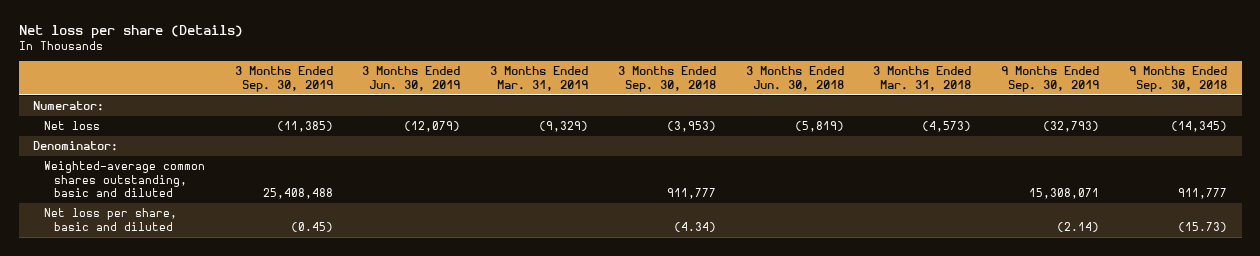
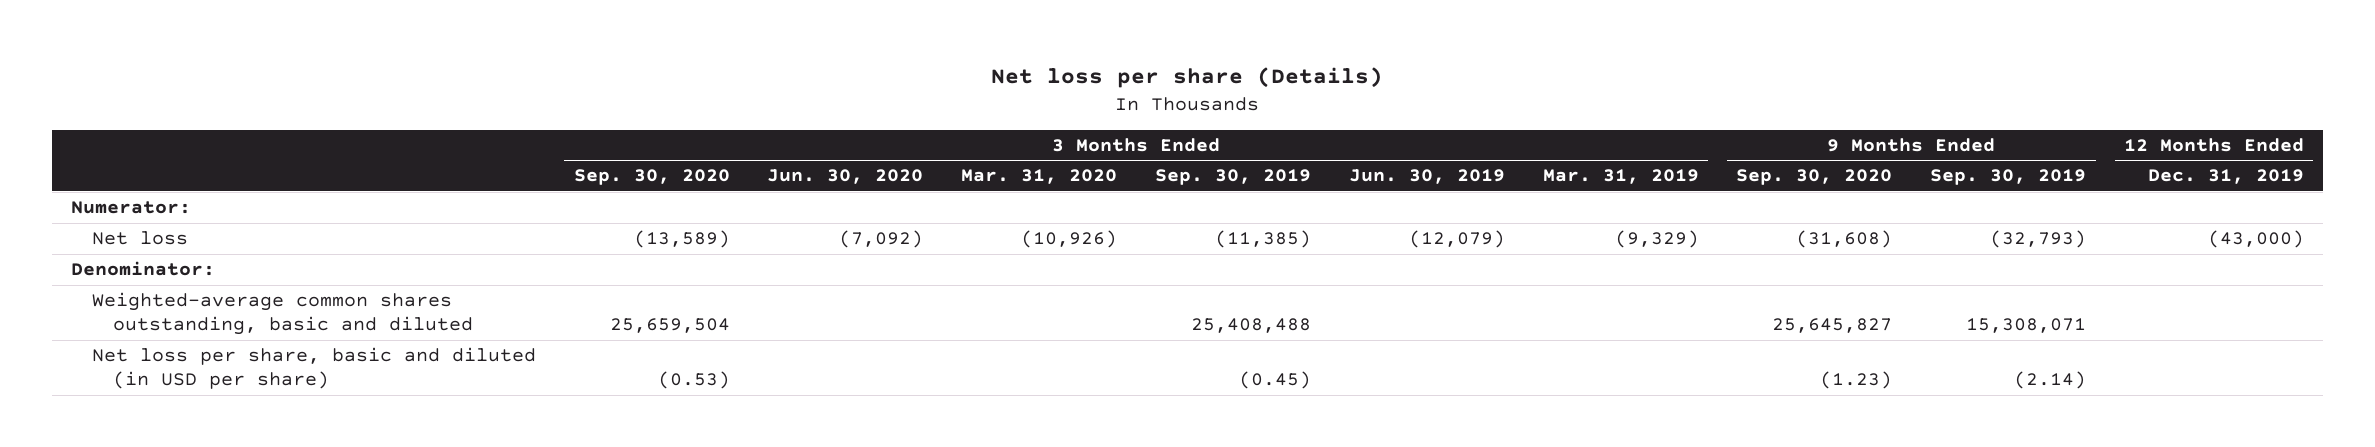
- | 3 Months Ended Sep. 30, 2019 | 3 Months Ended Jun. 30, 2019 | 3 Months Ended Mar. 31, 2019 | 3 Months Ended Sep. 30, 2018 | 3 Months Ended Jun. 30, 2018 | 3 Months Ended Mar. 31, 2018 | 9 Months Ended Sep. 30, 2019 | 9 Months Ended Sep. 30, 2018
+ | 3 Months Ended Sep. 30, 2020 | 3 Months Ended Jun. 30, 2020 | 3 Months Ended Mar. 31, 2020 | 3 Months Ended Sep. 30, 2019 | 3 Months Ended Jun. 30, 2019 | 3 Months Ended Mar. 31, 2019 | 9 Months Ended Sep. 30, 2020 | 9 Months Ended Sep. 30, 2019 | 12 Months Ended Dec. 31, 2019
- Net loss per share, basic and diluted | (0.45) | | | (4.34) | | | (2.14) | (15.73)
+ Net loss per share, basic and diluted (in USD per share) | (0.53) | | | (0.45) | | | (1.23) | (2.14) |

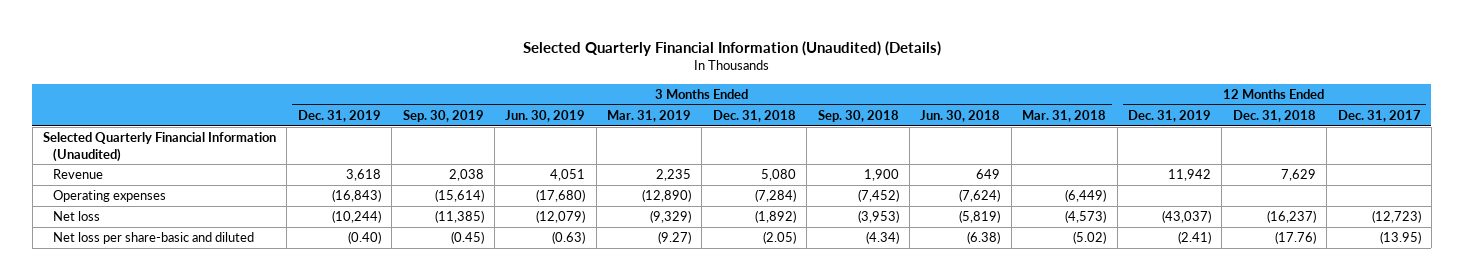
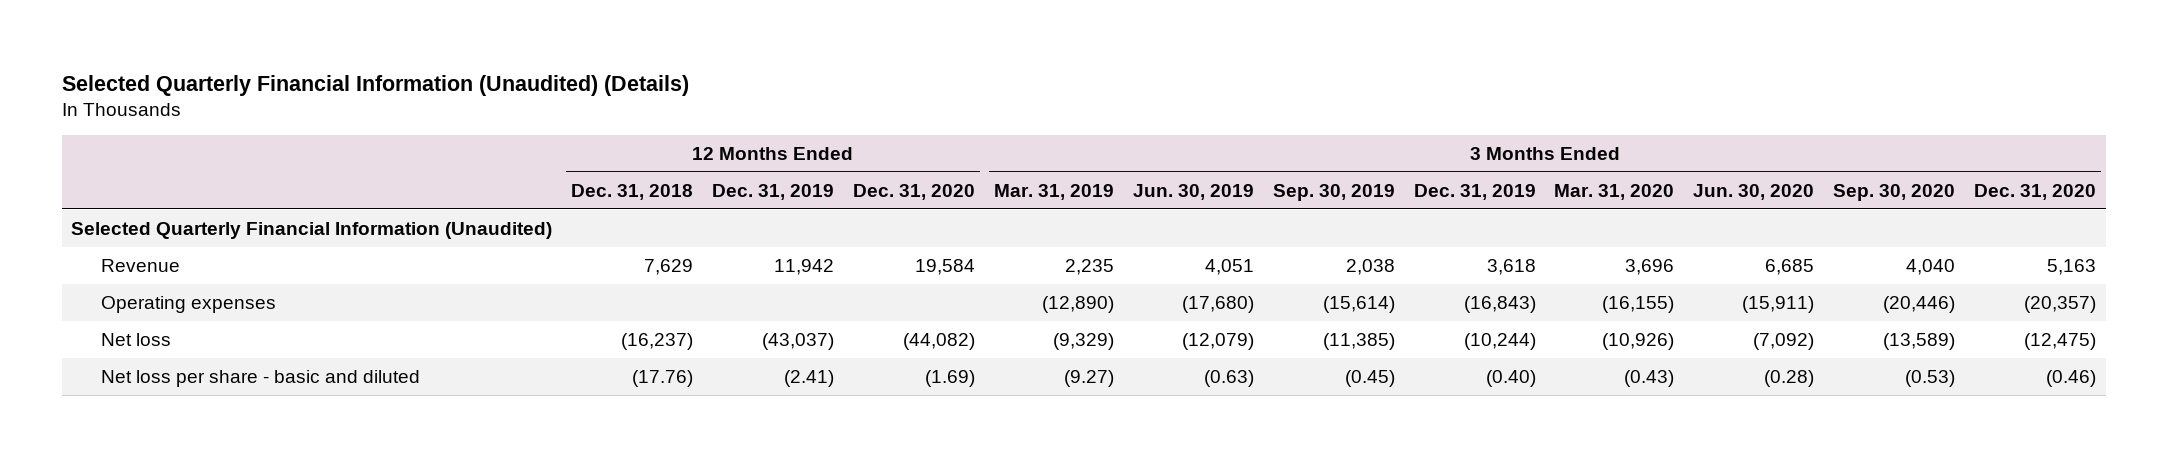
- | 3 Months Ended Dec. 31, 2019 | 3 Months Ended Sep. 30, 2019 | 3 Months Ended Jun. 30, 2019 | 3 Months Ended Mar. 31, 2019 | 3 Months Ended Dec. 31, 2018 | 3 Months Ended Sep. 30, 2018 | 3 Months Ended Jun. 30, 2018 | 3 Months Ended Mar. 31, 2018 | 12 Months Ended Dec. 31, 2019 | 12 Months Ended Dec. 31, 2018 | 12 Months Ended Dec. 31, 2017
+ | 12 Months Ended Dec. 31, 2018 | 12 Months Ended Dec. 31, 2019 | 12 Months Ended Dec. 31, 2020 | 3 Months Ended Mar. 31, 2019 | 3 Months Ended Jun. 30, 2019 | 3 Months Ended Sep. 30, 2019 | 3 Months Ended Dec. 31, 2019 | 3 Months Ended Mar. 31, 2020 | 3 Months Ended Jun. 30, 2020 | 3 Months Ended Sep. 30, 2020 | 3 Months Ended Dec. 31, 2020
- Net loss per share-basic and diluted | (0.40) | (0.45) | (0.63) | (9.27) | (2.05) | (4.34) | (6.38) | (5.02) | (2.41) | (17.76) | (13.95)
+ Net loss per share - basic and diluted | (17.76) | (2.41) | (1.69) | (9.27) | (0.63) | (0.45) | (0.40) | (0.43) | (0.28) | (0.53) | (0.46)

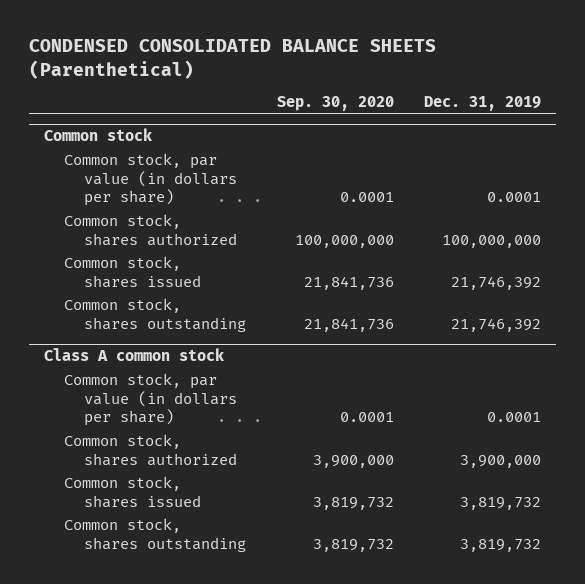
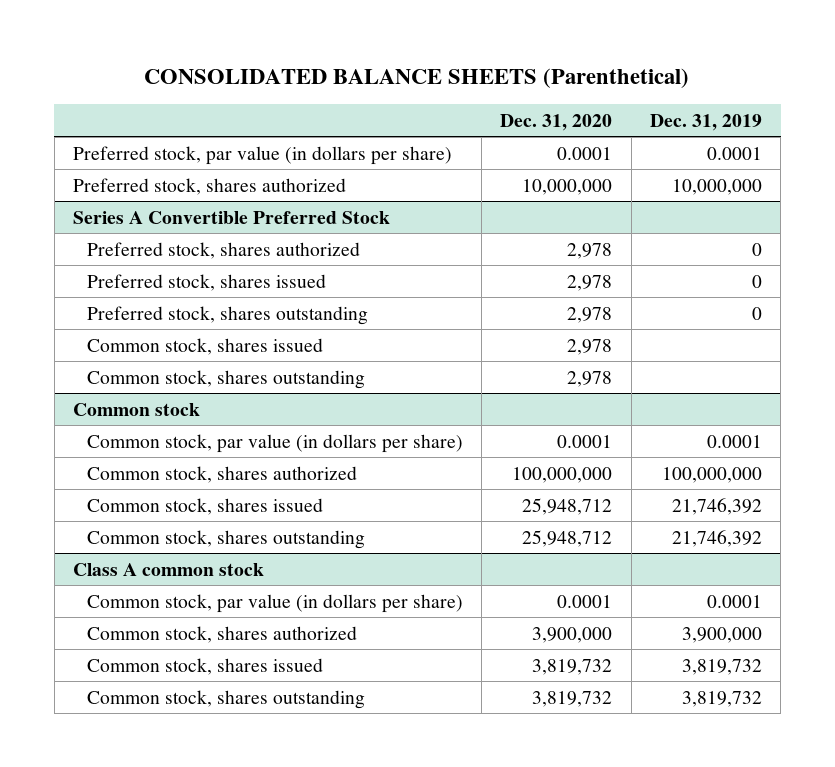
- CONDENSED CONSOLIDATED BALANCE SHEETS (Parenthetical)
+ CONSOLIDATED BALANCE SHEETS (Parenthetical)
- | Sep. 30, 2020 | Dec. 31, 2019
+ | Dec. 31, 2020 | Dec. 31, 2019
+ Preferred stock, par value (in dollars per share) | 0.0001 | 0.0001
+ Preferred stock, shares authorized | 10,000,000 | 10,000,000
+ Series A Convertible Preferred Stock
+ Preferred stock, shares authorized | 2,978 | 0
+ Preferred stock, shares issued | 2,978 | 0
+ Preferred stock, shares outstanding | 2,978 | 0
+ Common stock, shares issued | 2,978 |
+ Common stock, shares outstanding | 2,978 |

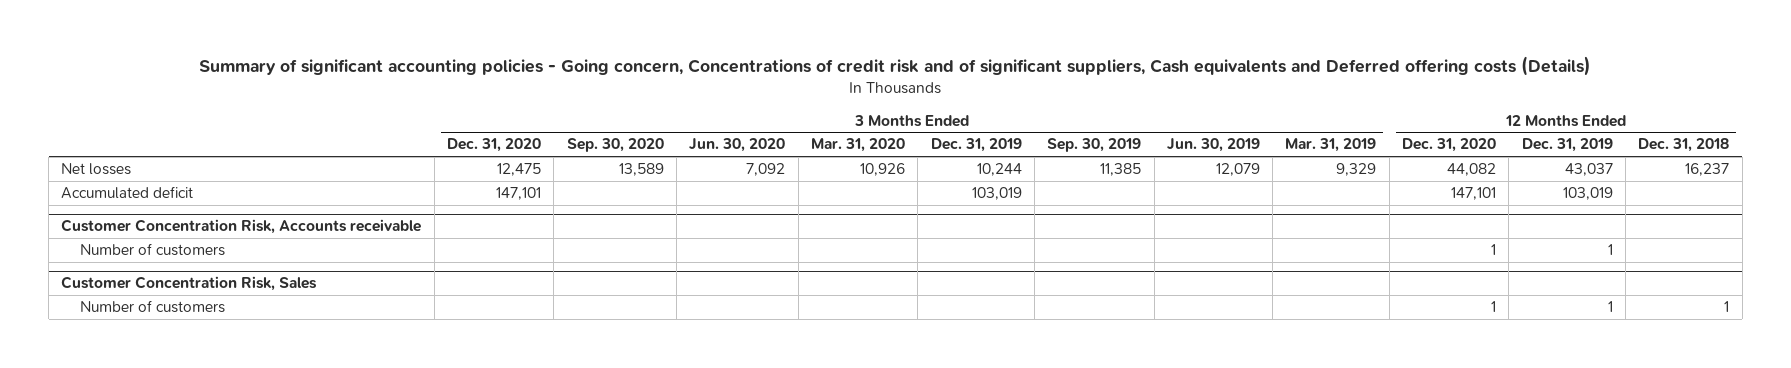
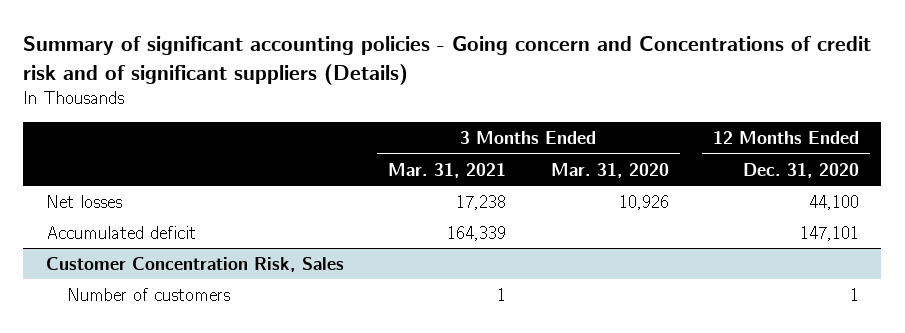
- Summary of significant accounting policies - Going concern, Concentrations of credit risk and of significant suppliers, Cash equivalents and Deferred offering costs (Details)
+ Summary of significant accounting policies - Going concern and Concentrations of credit risk and of significant suppliers (Details)
- | 3 Months Ended Dec. 31, 2020 | 3 Months Ended Sep. 30, 2020 | 3 Months Ended Jun. 30, 2020 | 3 Months Ended Mar. 31, 2020 | 3 Months Ended Dec. 31, 2019 | 3 Months Ended Sep. 30, 2019 | 3 Months Ended Jun. 30, 2019 | 3 Months Ended Mar. 31, 2019 | 12 Months Ended Dec. 31, 2020 | 12 Months Ended Dec. 31, 2019 | 12 Months Ended Dec. 31, 2018
+ | 3 Months Ended Mar. 31, 2021 | 3 Months Ended Mar. 31, 2020 | 12 Months Ended Dec. 31, 2020
- Net losses | 12,475 | 13,589 | 7,092 | 10,926 | 10,244 | 11,385 | 12,079 | 9,329 | 44,082 | 43,037 | 16,237
+ Net losses | 17,238 | 10,926 | 44,100
- Customer Concentration Risk, Accounts receivable
- Number of customers | | | | | | | | | 1 | 1 |

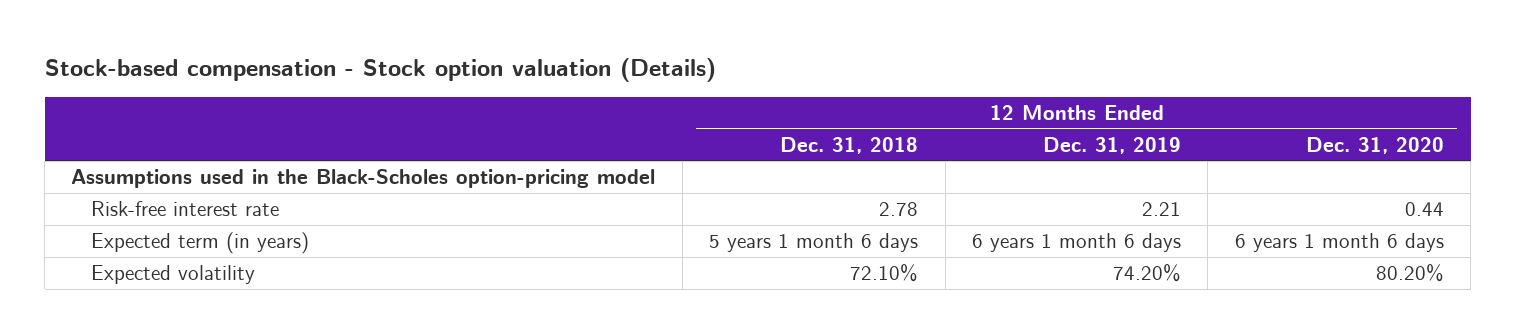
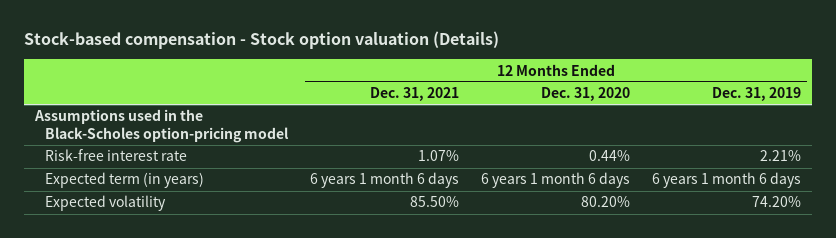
- | 12 Months Ended Dec. 31, 2018 | 12 Months Ended Dec. 31, 2019 | 12 Months Ended Dec. 31, 2020
+ | 12 Months Ended Dec. 31, 2021 | 12 Months Ended Dec. 31, 2020 | 12 Months Ended Dec. 31, 2019
- Risk-free interest rate | 2.78 | 2.21 | 0.44
+ Risk-free interest rate | 1.07% | 0.44% | 2.21%

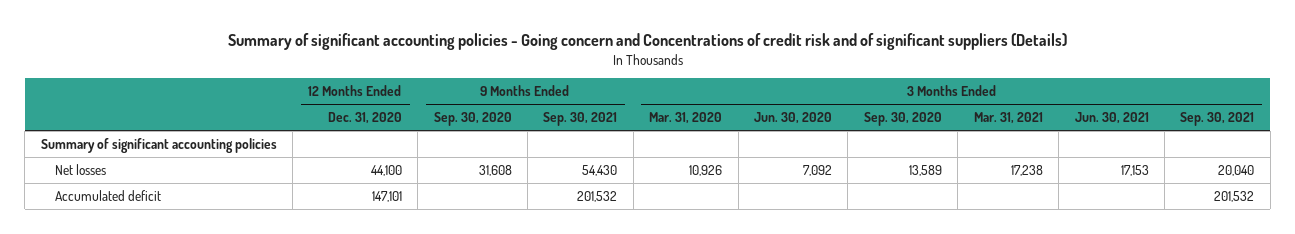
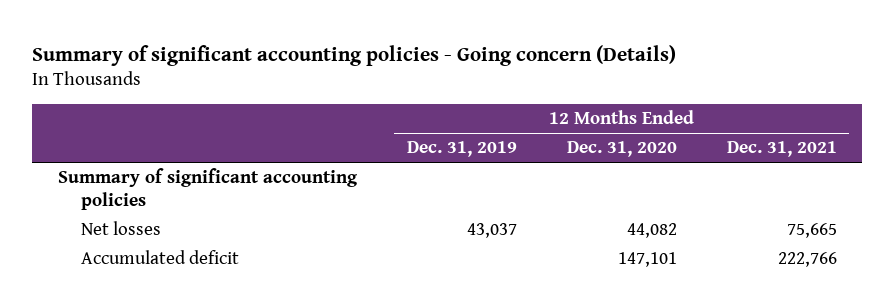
- Summary of significant accounting policies - Going concern and Concentrations of credit risk and of significant suppliers (Details)
+ Summary of significant accounting policies - Going concern (Details)
- | 12 Months Ended Dec. 31, 2020 | 9 Months Ended Sep. 30, 2020 | 9 Months Ended Sep. 30, 2021 | 3 Months Ended Mar. 31, 2020 | 3 Months Ended Jun. 30, 2020 | 3 Months Ended Sep. 30, 2020 | 3 Months Ended Mar. 31, 2021 | 3 Months Ended Jun. 30, 2021 | 3 Months Ended Sep. 30, 2021
+ | 12 Months Ended Dec. 31, 2019 | 12 Months Ended Dec. 31, 2020 | 12 Months Ended Dec. 31, 2021
- Net losses | 44,100 | 31,608 | 54,430 | 10,926 | 7,092 | 13,589 | 17,238 | 17,153 | 20,040
+ Net losses | 43,037 | 44,082 | 75,665

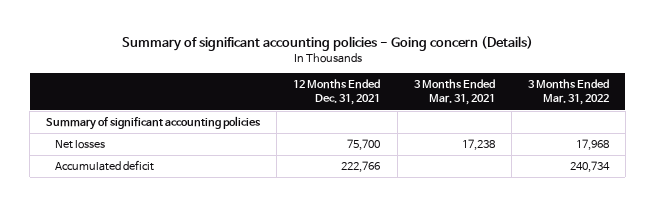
- | 12 Months Ended Dec. 31, 2019 | 12 Months Ended Dec. 31, 2020 | 12 Months Ended Dec. 31, 2021
+ | 12 Months Ended Dec. 31, 2021 | 3 Months Ended Mar. 31, 2021 | 3 Months Ended Mar. 31, 2022
- Net losses | 43,037 | 44,082 | 75,665
+ Net losses | 75,700 | 17,238 | 17,968

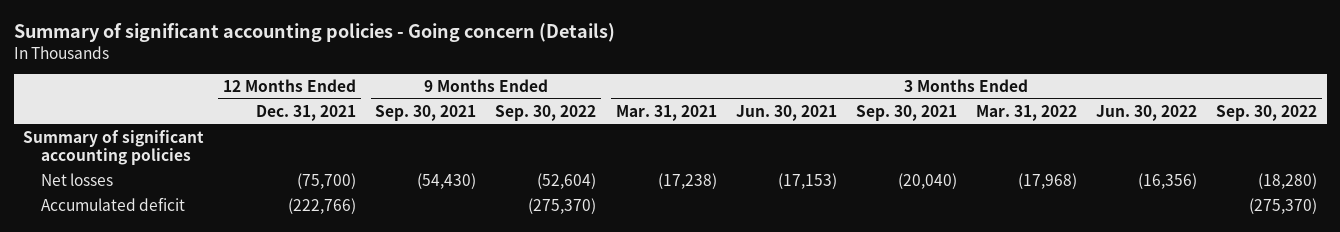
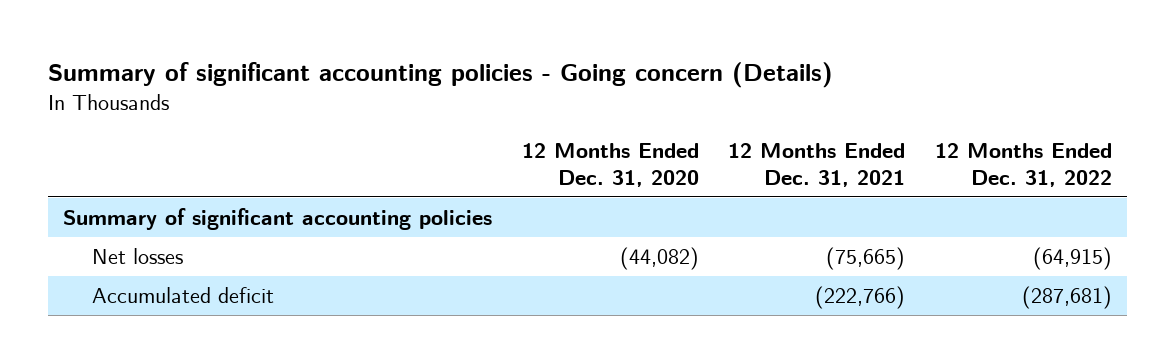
- | 12 Months Ended Dec. 31, 2021 | 9 Months Ended Sep. 30, 2021 | 9 Months Ended Sep. 30, 2022 | 3 Months Ended Mar. 31, 2021 | 3 Months Ended Jun. 30, 2021 | 3 Months Ended Sep. 30, 2021 | 3 Months Ended Mar. 31, 2022 | 3 Months Ended Jun. 30, 2022 | 3 Months Ended Sep. 30, 2022
+ | 12 Months Ended Dec. 31, 2020 | 12 Months Ended Dec. 31, 2021 | 12 Months Ended Dec. 31, 2022
- Net losses | (75,700) | (54,430) | (52,604) | (17,238) | (17,153) | (20,040) | (17,968) | (16,356) | (18,280)
+ Net losses | (44,082) | (75,665) | (64,915)

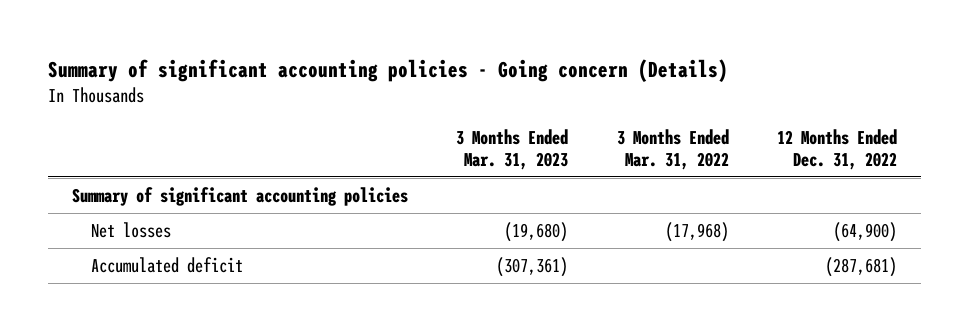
- | 12 Months Ended Dec. 31, 2020 | 12 Months Ended Dec. 31, 2021 | 12 Months Ended Dec. 31, 2022
+ | 3 Months Ended Mar. 31, 2023 | 3 Months Ended Mar. 31, 2022 | 12 Months Ended Dec. 31, 2022
- Net losses | (44,082) | (75,665) | (64,915)
+ Net losses | (19,680) | (17,968) | (64,900)

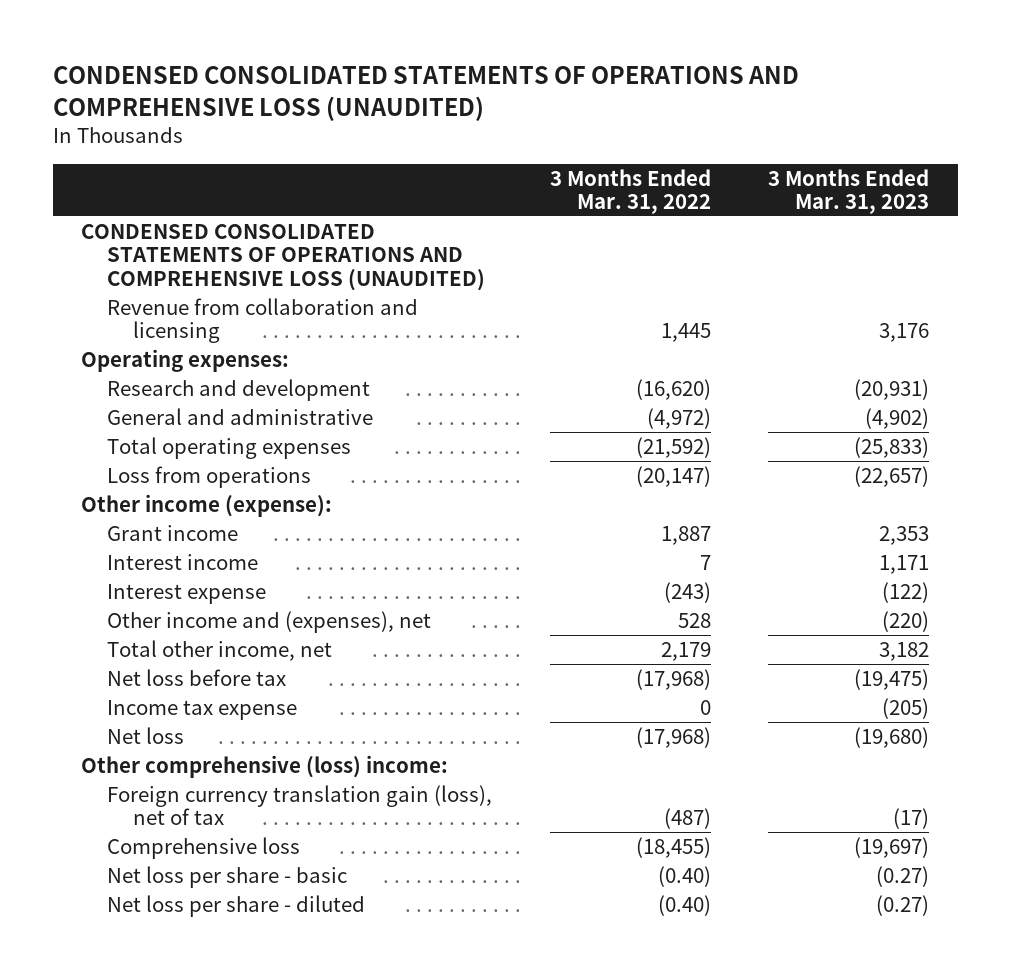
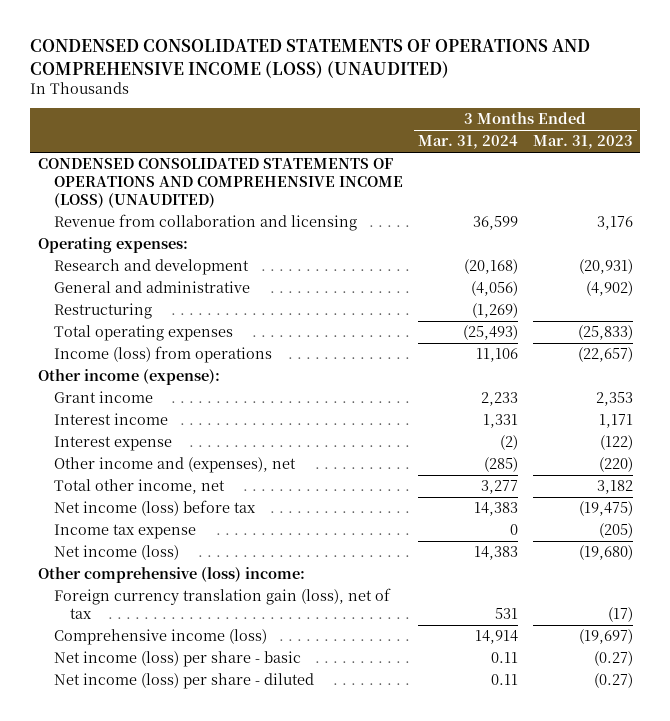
- CONDENSED CONSOLIDATED STATEMENTS OF OPERATIONS AND COMPREHENSIVE LOSS (UNAUDITED)
+ CONDENSED CONSOLIDATED STATEMENTS OF OPERATIONS AND COMPREHENSIVE INCOME (LOSS) (UNAUDITED)
- | 3 Months Ended Mar. 31, 2022 | 3 Months Ended Mar. 31, 2023
+ | 3 Months Ended Mar. 31, 2024 | 3 Months Ended Mar. 31, 2023
- CONDENSED CONSOLIDATED STATEMENTS OF OPERATIONS AND COMPREHENSIVE LOSS (UNAUDITED)
+ CONDENSED CONSOLIDATED STATEMENTS OF OPERATIONS AND COMPREHENSIVE INCOME (LOSS) (UNAUDITED)
+ Restructuring | (1,269) |
- Loss from operations | (20,147) | (22,657)
+ Income (loss) from operations | 11,106 | (22,657)
- Net loss before tax | (17,968) | (19,475)
+ Net income (loss) before tax | 14,383 | (19,475)
- Net loss | (17,968) | (19,680)
+ Net income (loss) | 14,383 | (19,680)
- Comprehensive loss | (18,455) | (19,697)
- Net loss per share - basic | (0.40) | (0.27)
- Net loss per share - diluted | (0.40) | (0.27)
+ Comprehensive income (loss) | 14,914 | (19,697)
+ Net income (loss) per share - basic | 0.11 | (0.27)
+ Net income (loss) per share - diluted | 0.11 | (0.27)

